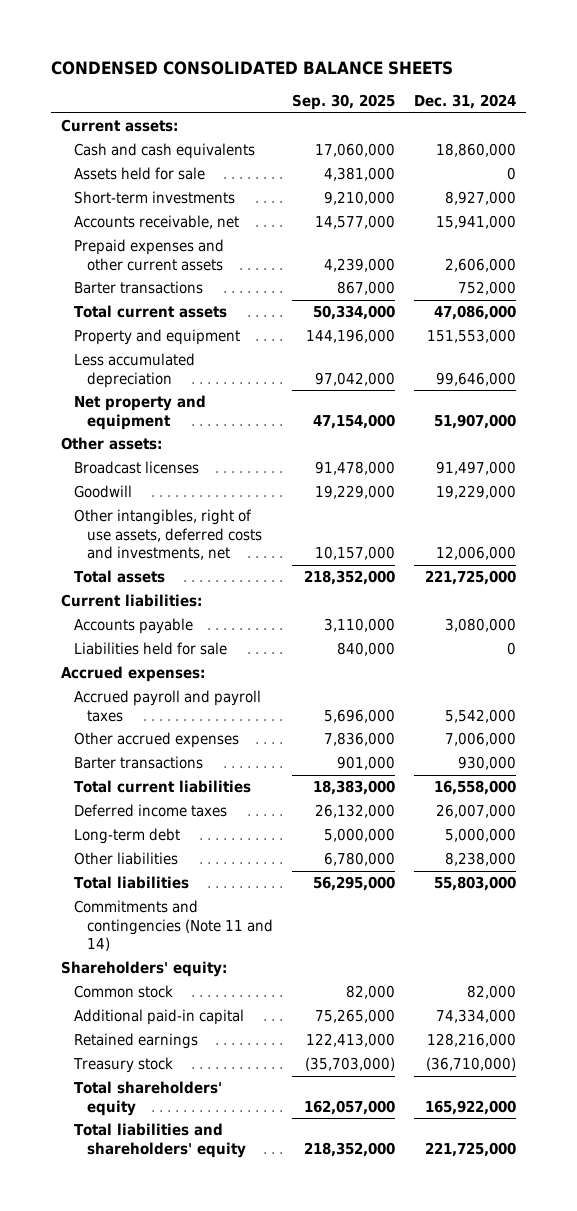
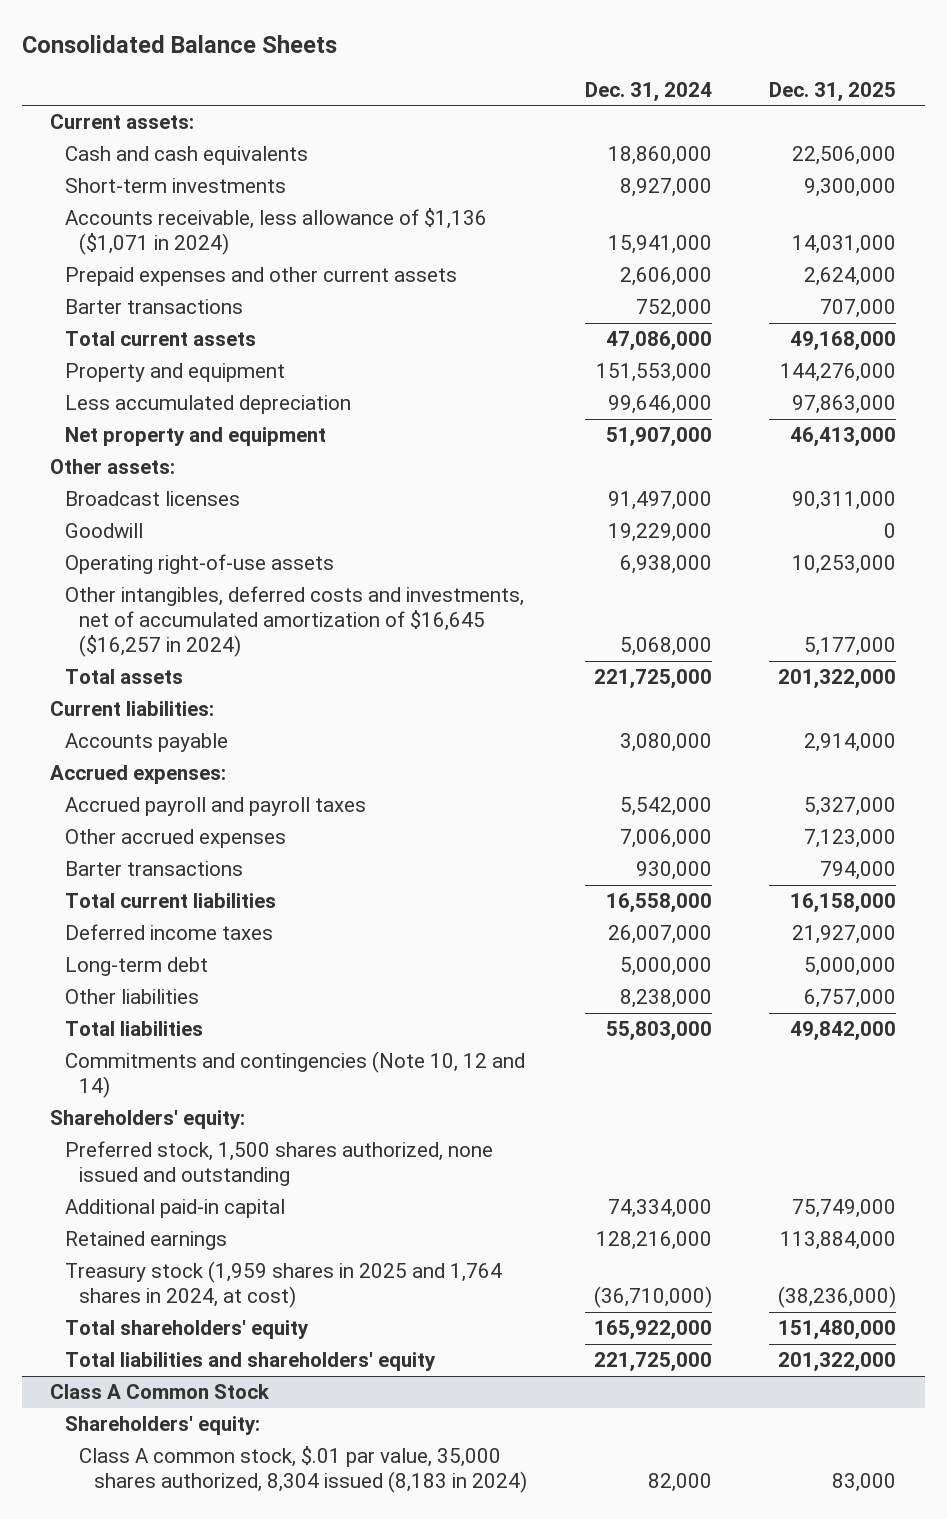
- CONDENSED CONSOLIDATED BALANCE SHEETS
+ Consolidated Balance Sheets
- | Sep. 30, 2025 | Dec. 31, 2024
+ | Dec. 31, 2024 | Dec. 31, 2025
- Assets held for sale | 4,381,000 | 0
- Accounts receivable, net | 14,577,000 | 15,941,000
+ Accounts receivable, less allowance of $1,136 ($1,071 in 2024) | 15,941,000 | 14,031,000
- Other intangibles, right of use assets, deferred costs and investments, net | 10,157,000 | 12,006,000
+ Operating right-of-use assets | 6,938,000 | 10,253,000
+ Other intangibles, deferred costs and investments, net of accumulated amortization of $16,645 ($16,257 in 2024) | 5,068,000 | 5,177,000
- Liabilities held for sale | 840,000 | 0
- Commitments and contingencies (Note 11 and 14)
+ Commitments and contingencies (Note 10, 12 and 14)
- Common stock | 82,000 | 82,000
+ Preferred stock, 1,500 shares authorized, none issued and outstanding
- Treasury stock | (35,703,000) | (36,710,000)
+ Treasury stock (1,959 shares in 2025 and 1,764 shares in 2024, at cost) | (36,710,000) | (38,236,000)
+ Class A Common Stock
+ Shareholders' equity:
+ Class A common stock, $.01 par value, 35,000 shares authorized, 8,304 issued (8,183 in 2024) | 82,000 | 83,000

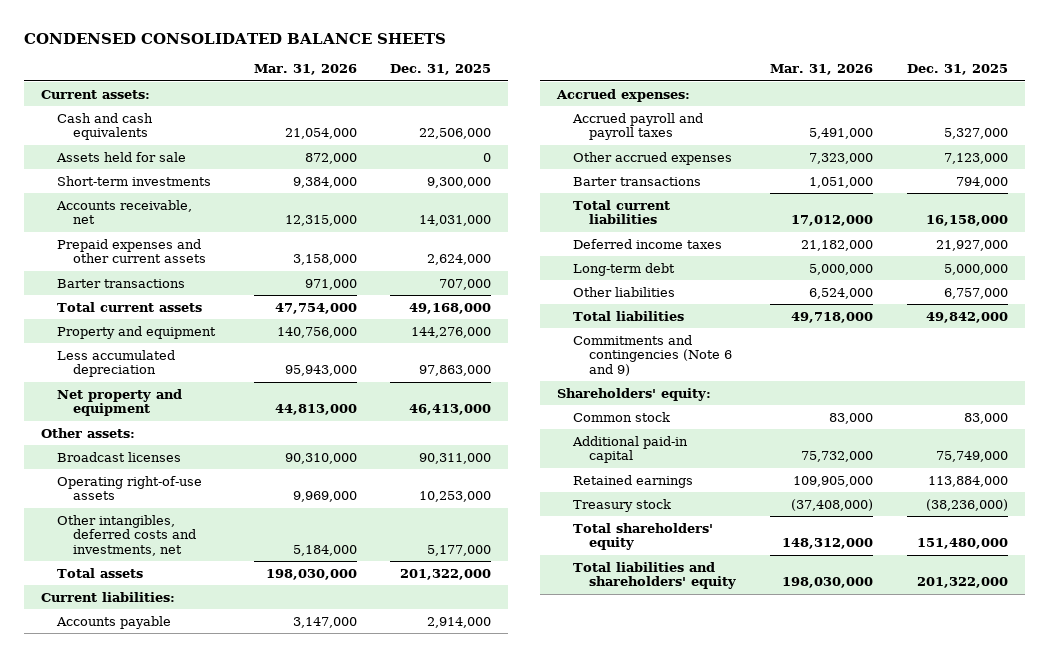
- Consolidated Balance Sheets
+ CONDENSED CONSOLIDATED BALANCE SHEETS
- | Dec. 31, 2024 | Dec. 31, 2025
+ | Mar. 31, 2026 | Dec. 31, 2025
+ Assets held for sale | 872,000 | 0
- Accounts receivable, less allowance of $1,136 ($1,071 in 2024) | 15,941,000 | 14,031,000
+ Accounts receivable, net | 12,315,000 | 14,031,000
- Goodwill | 19,229,000 | 0
- Other intangibles, deferred costs and investments, net of accumulated amortization of $16,645 ($16,257 in 2024) | 5,068,000 | 5,177,000
+ Other intangibles, deferred costs and investments, net | 5,184,000 | 5,177,000
- Commitments and contingencies (Note 10, 12 and 14)
+ Commitments and contingencies (Note 6 and 9)
- Preferred stock, 1,500 shares authorized, none issued and outstanding
+ Common stock | 83,000 | 83,000
- Treasury stock (1,959 shares in 2025 and 1,764 shares in 2024, at cost) | (36,710,000) | (38,236,000)
+ Treasury stock | (37,408,000) | (38,236,000)
- Class A Common Stock
- Shareholders' equity:
- Class A common stock, $.01 par value, 35,000 shares authorized, 8,304 issued (8,183 in 2024) | 82,000 | 83,000

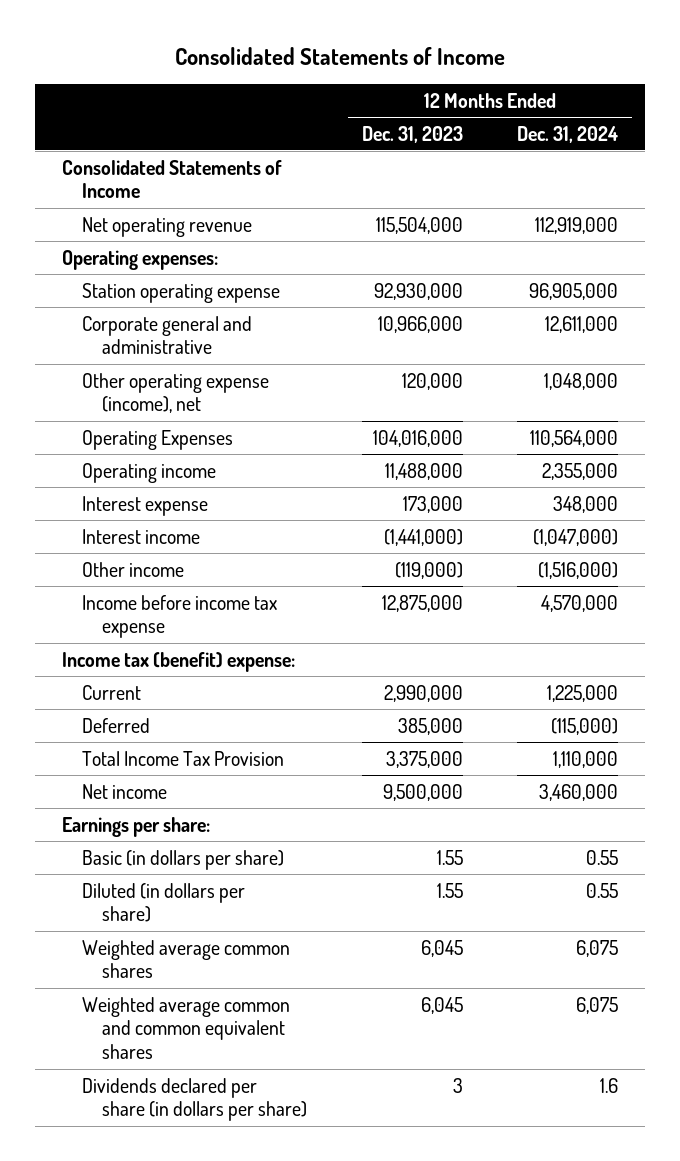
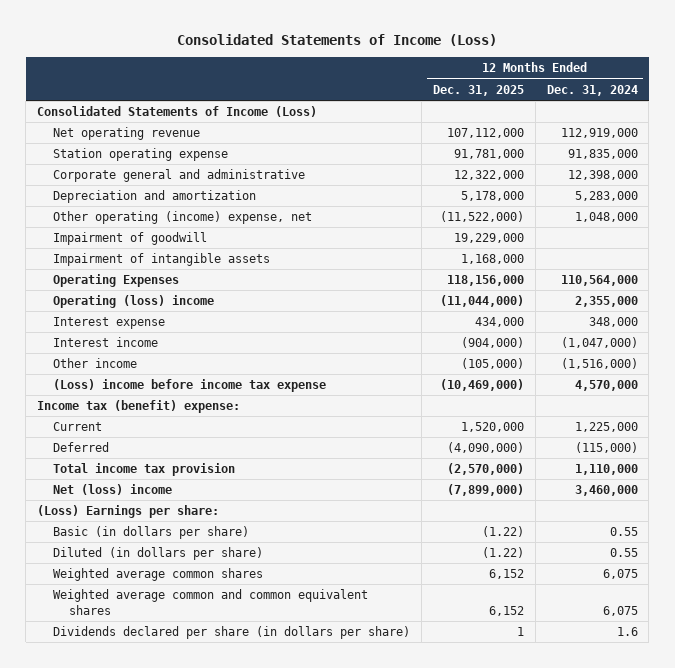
- Consolidated Statements of Income
+ Consolidated Statements of Income (Loss)
- | 12 Months Ended Dec. 31, 2023 | 12 Months Ended Dec. 31, 2024
+ | 12 Months Ended Dec. 31, 2025 | 12 Months Ended Dec. 31, 2024
- Consolidated Statements of Income
+ Consolidated Statements of Income (Loss)
- Operating expenses:
- Station operating expense | 92,930,000 | 96,905,000
- Corporate general and administrative | 10,966,000 | 12,611,000
- Other operating expense (income), net | 120,000 | 1,048,000
+ Station operating expense | 91,781,000 | 91,835,000
+ Corporate general and administrative | 12,322,000 | 12,398,000
+ Depreciation and amortization | 5,178,000 | 5,283,000
+ Other operating (income) expense, net | (11,522,000) | 1,048,000
+ Impairment of goodwill | 19,229,000 |
+ Impairment of intangible assets | 1,168,000 |
- Operating income | 11,488,000 | 2,355,000
+ Operating (loss) income | (11,044,000) | 2,355,000
- Income before income tax expense | 12,875,000 | 4,570,000
+ (Loss) income before income tax expense | (10,469,000) | 4,570,000
- Total Income Tax Provision | 3,375,000 | 1,110,000
- Net income | 9,500,000 | 3,460,000
- Earnings per share:
+ Total income tax provision | (2,570,000) | 1,110,000
+ Net (loss) income | (7,899,000) | 3,460,000
+ (Loss) Earnings per share:

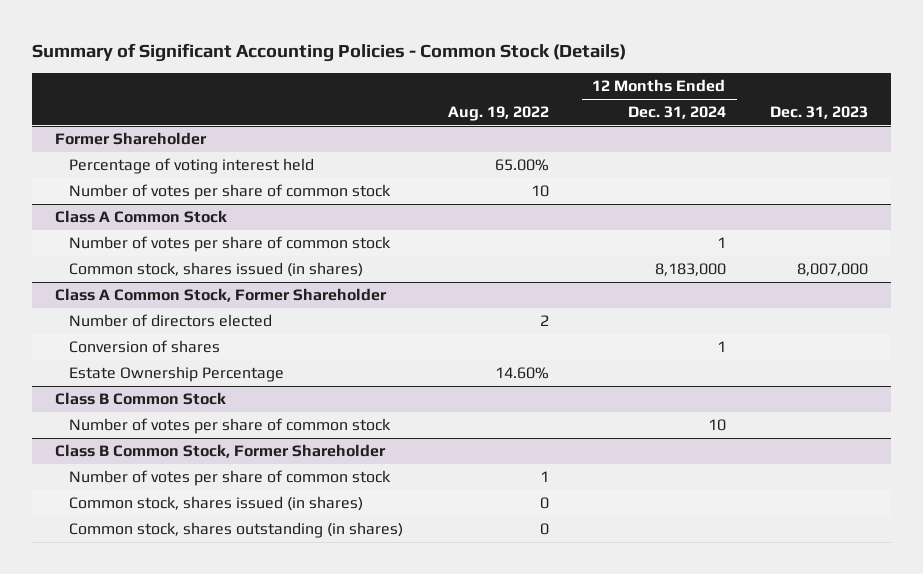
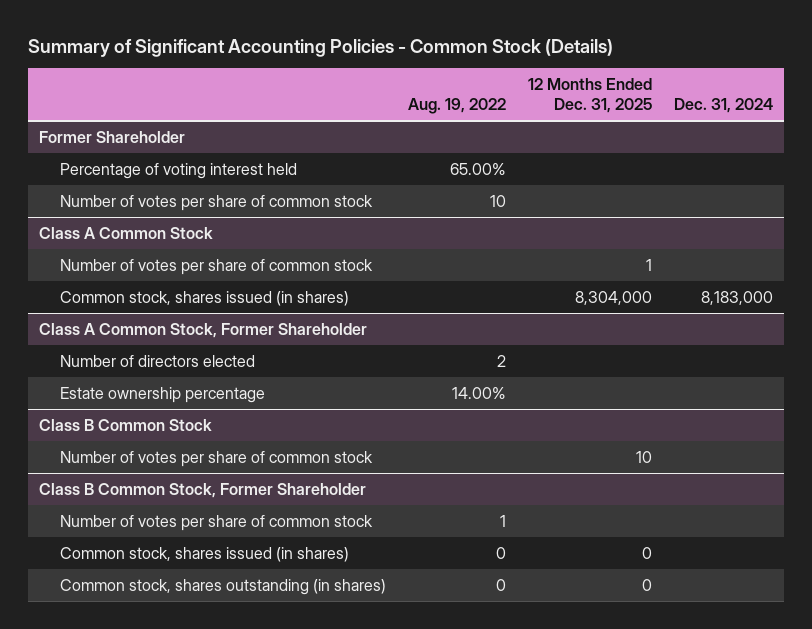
- | Aug. 19, 2022 | 12 Months Ended Dec. 31, 2024 | Dec. 31, 2023
+ | Aug. 19, 2022 | 12 Months Ended Dec. 31, 2025 | Dec. 31, 2024
@ Class A Common Stock, Former Shareholder
- Conversion of shares | | 1 |
- Estate Ownership Percentage | 14.60% | |
+ Estate ownership percentage | 14.00% | |

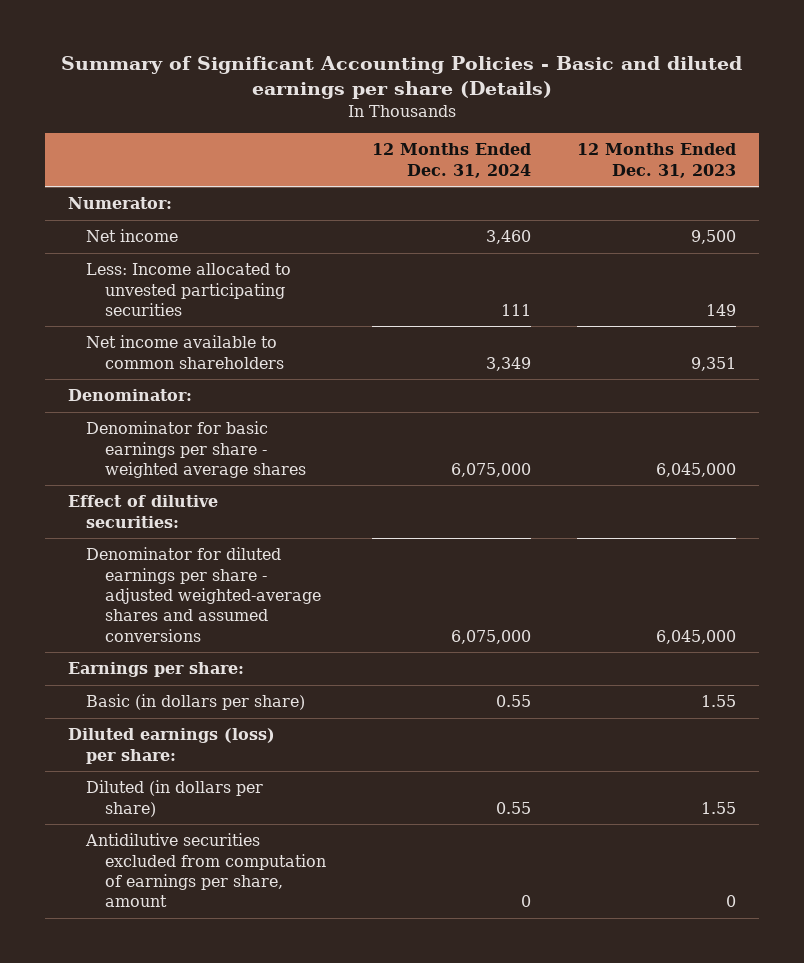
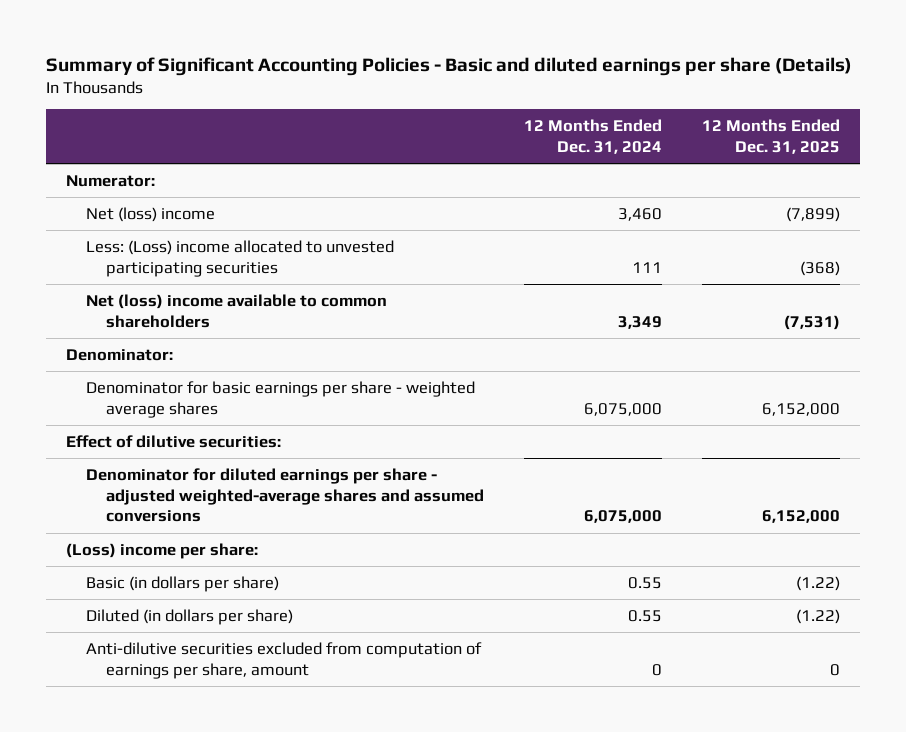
- | 12 Months Ended Dec. 31, 2024 | 12 Months Ended Dec. 31, 2023
+ | 12 Months Ended Dec. 31, 2024 | 12 Months Ended Dec. 31, 2025
- Net income | 3,460 | 9,500
- Less: Income allocated to unvested participating securities | 111 | 149
- Net income available to common shareholders | 3,349 | 9,351
+ Net (loss) income | 3,460 | (7,899)
+ Less: (Loss) income allocated to unvested participating securities | 111 | (368)
+ Net (loss) income available to common shareholders | 3,349 | (7,531)
- Earnings per share:
+ (Loss) income per share:
- Diluted earnings (loss) per share:
- Antidilutive securities excluded from computation of earnings per share, amount | 0 | 0
+ Anti-dilutive securities excluded from computation of earnings per share, amount | 0 | 0

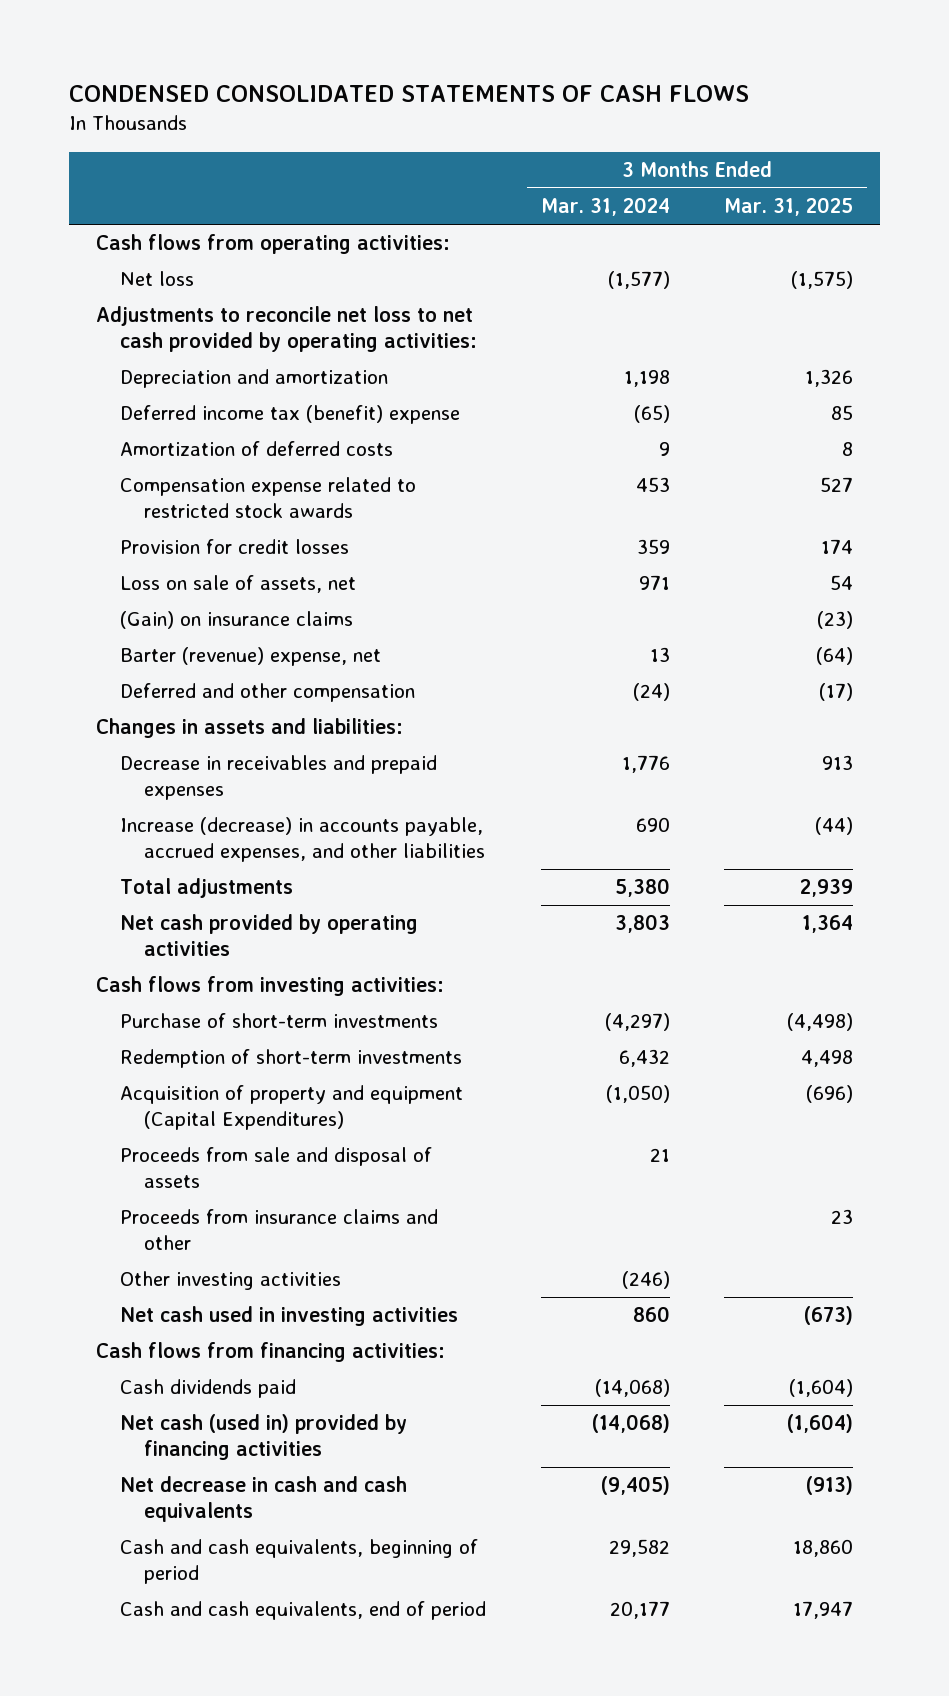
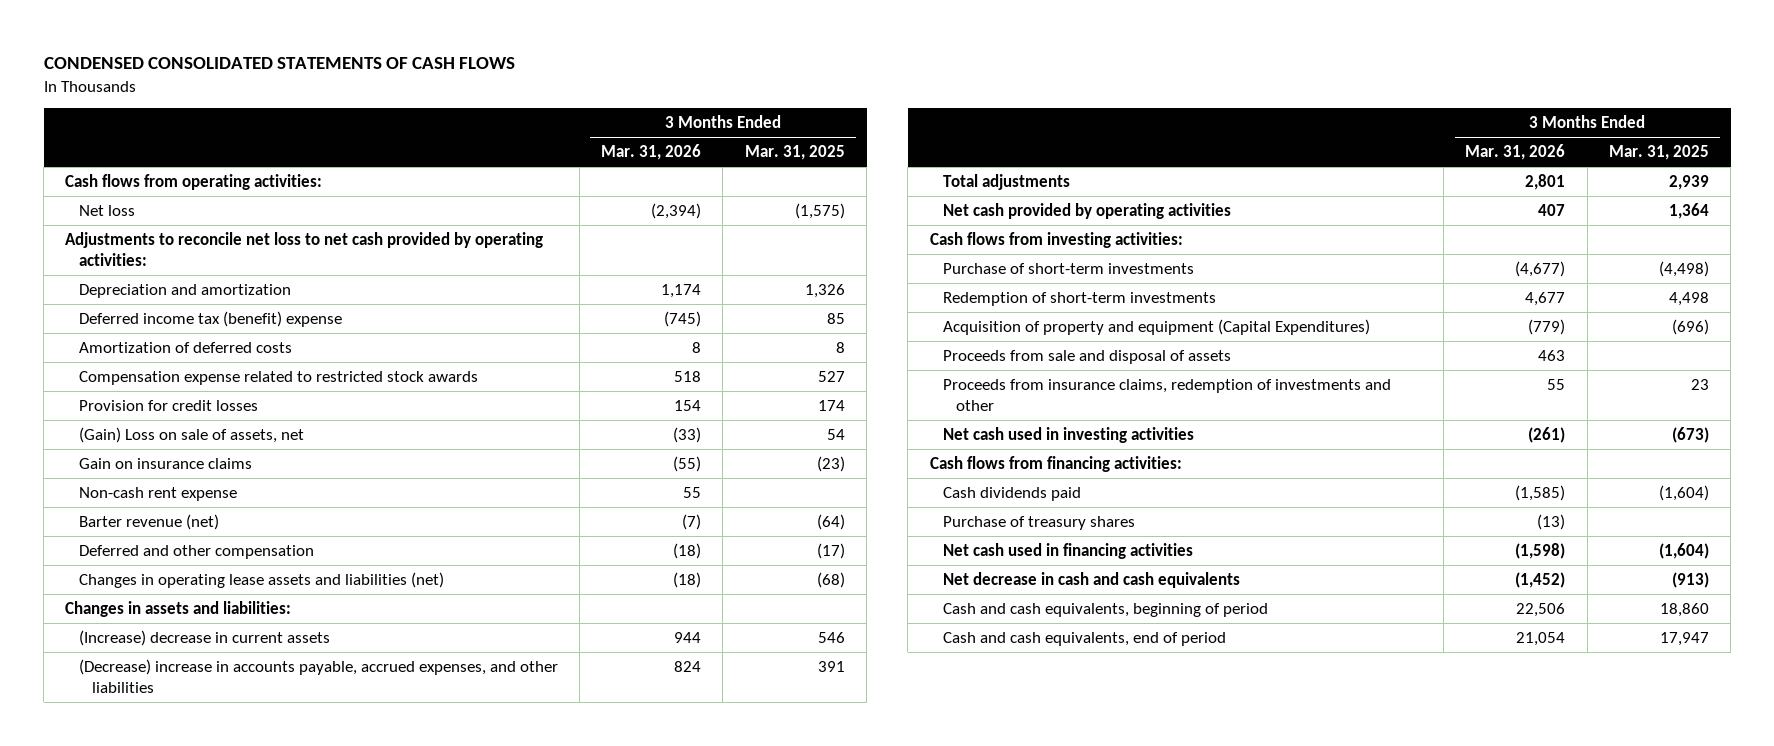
- | 3 Months Ended Mar. 31, 2024 | 3 Months Ended Mar. 31, 2025
+ | 3 Months Ended Mar. 31, 2026 | 3 Months Ended Mar. 31, 2025
- Loss on sale of assets, net | 971 | 54
- (Gain) on insurance claims | | (23)
- Barter (revenue) expense, net | 13 | (64)
+ (Gain) Loss on sale of assets, net | (33) | 54
+ Gain on insurance claims | (55) | (23)
+ Non-cash rent expense | 55 |
+ Barter revenue (net) | (7) | (64)
+ Changes in operating lease assets and liabilities (net) | (18) | (68)
- Decrease in receivables and prepaid expenses | 1,776 | 913
- Increase (decrease) in accounts payable, accrued expenses, and other liabilities | 690 | (44)
+ (Increase) decrease in current assets | 944 | 546
+ (Decrease) increase in accounts payable, accrued expenses, and other liabilities | 824 | 391
- Proceeds from insurance claims and other | | 23
- Other investing activities | (246) |
+ Proceeds from insurance claims, redemption of investments and other | 55 | 23
- Net cash (used in) provided by financing activities | (14,068) | (1,604)
+ Purchase of treasury shares | (13) |
+ Net cash used in financing activities | (1,598) | (1,604)

